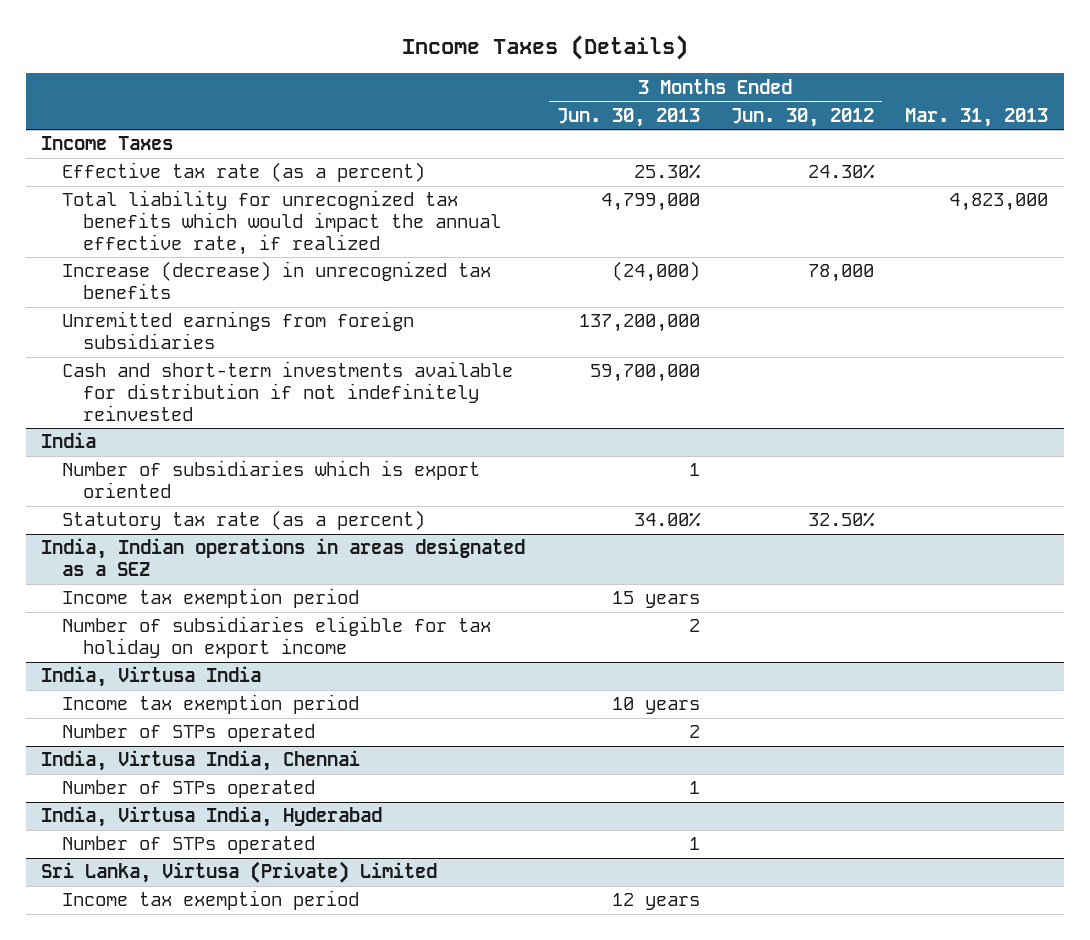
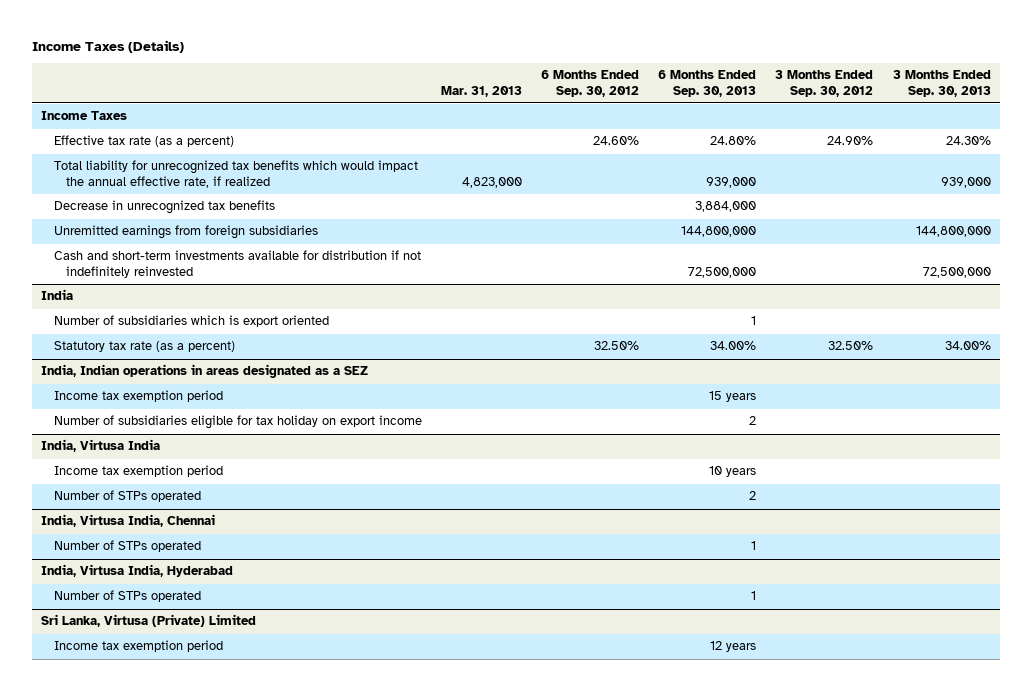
- | 3 Months Ended Jun. 30, 2013 | 3 Months Ended Jun. 30, 2012 | Mar. 31, 2013
+ | Mar. 31, 2013 | 6 Months Ended Sep. 30, 2012 | 6 Months Ended Sep. 30, 2013 | 3 Months Ended Sep. 30, 2012 | 3 Months Ended Sep. 30, 2013
- Increase (decrease) in unrecognized tax benefits | (24,000) | 78,000 |
+ Decrease in unrecognized tax benefits | | | 3,884,000 | |

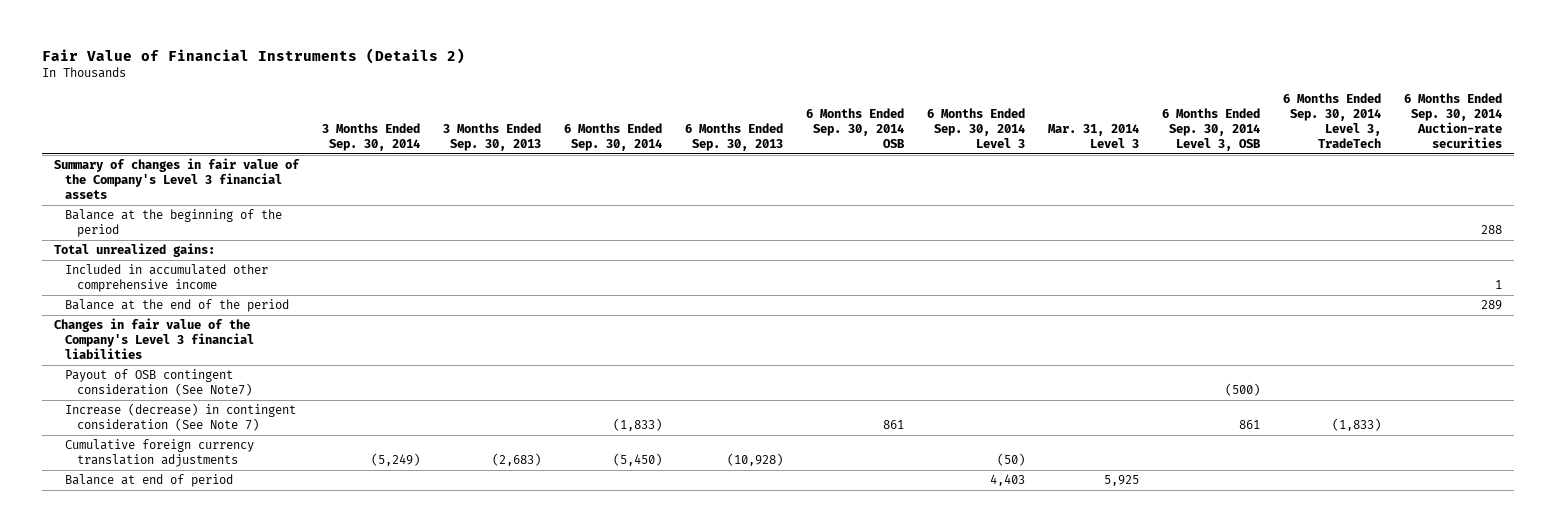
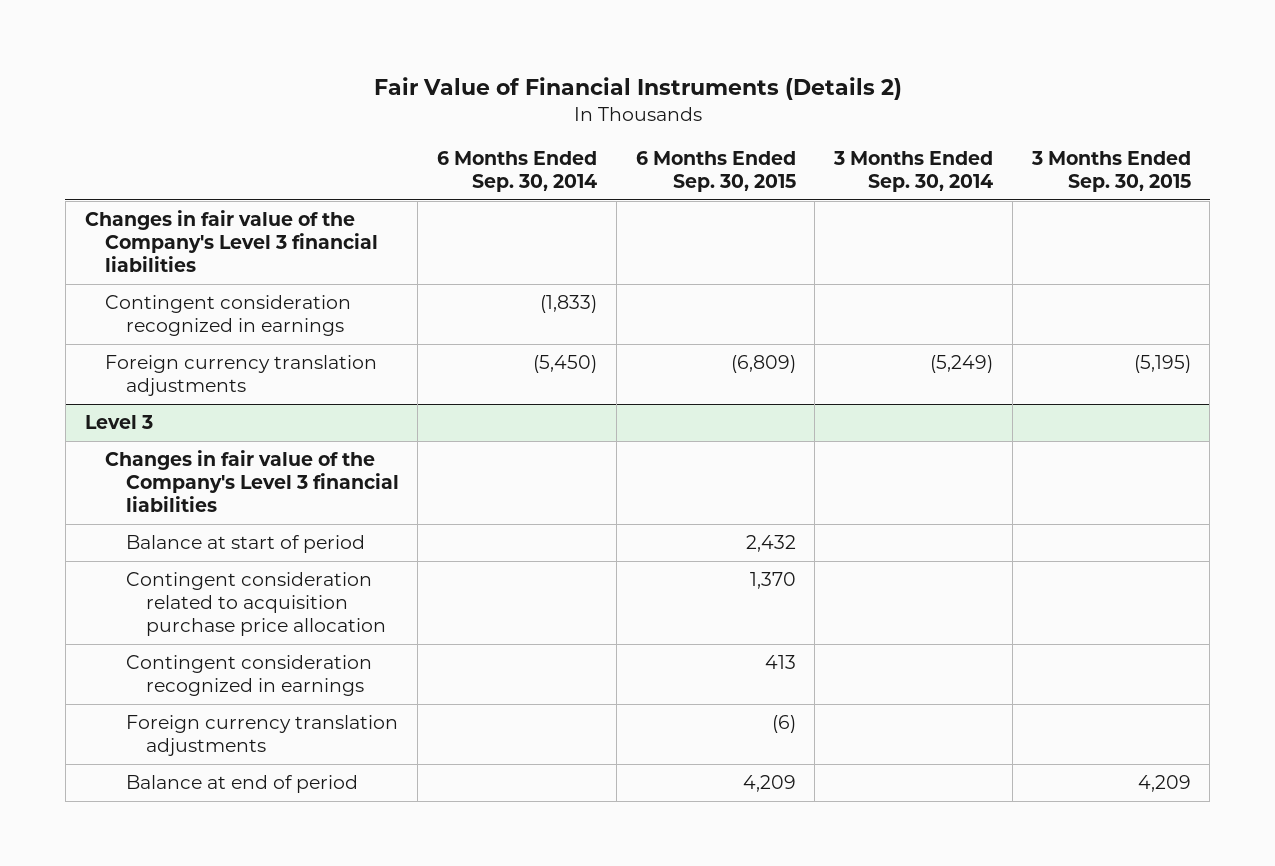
- | 3 Months Ended Sep. 30, 2014 | 3 Months Ended Sep. 30, 2013 | 6 Months Ended Sep. 30, 2014 | 6 Months Ended Sep. 30, 2013 | 6 Months Ended Sep. 30, 2014 OSB | 6 Months Ended Sep. 30, 2014 Level 3 | Mar. 31, 2014 Level 3 | 6 Months Ended Sep. 30, 2014 Level 3, OSB | 6 Months Ended Sep. 30, 2014 Level 3, TradeTech | 6 Months Ended Sep. 30, 2014 Auction-rate securities
+ | 6 Months Ended Sep. 30, 2014 | 6 Months Ended Sep. 30, 2015 | 3 Months Ended Sep. 30, 2014 | 3 Months Ended Sep. 30, 2015
- Summary of changes in fair value of the Company's Level 3 financial assets
- Balance at the beginning of the period | | | | | | | | | | 288
- Total unrealized gains:
- Included in accumulated other comprehensive income | | | | | | | | | | 1
- Balance at the end of the period | | | | | | | | | | 289
- Payout of OSB contingent consideration (See Note7) | | | | | | | | (500) | |
- Increase (decrease) in contingent consideration (See Note 7) | | | (1,833) | | 861 | | | 861 | (1,833) |
- Cumulative foreign currency translation adjustments | (5,249) | (2,683) | (5,450) | (10,928) | | (50) | | | |
- Balance at end of period | | | | | | 4,403 | 5,925 | | |
+ Contingent consideration recognized in earnings | (1,833) | | |
+ Foreign currency translation adjustments | (5,450) | (6,809) | (5,249) | (5,195)
+ Level 3
+ Changes in fair value of the Company's Level 3 financial liabilities
+ Balance at start of period | | 2,432 | |
+ Contingent consideration related to acquisition purchase price allocation | | 1,370 | |
+ Contingent consideration recognized in earnings | | 413 | |
+ Foreign currency translation adjustments | | (6) | |
+ Balance at end of period | | 4,209 | | 4,209

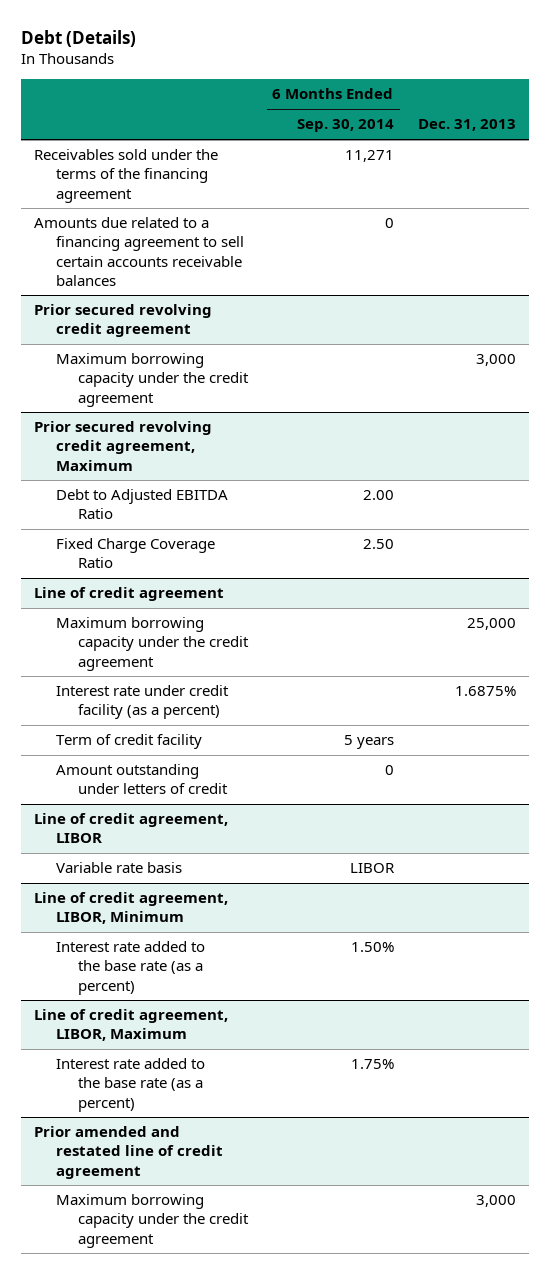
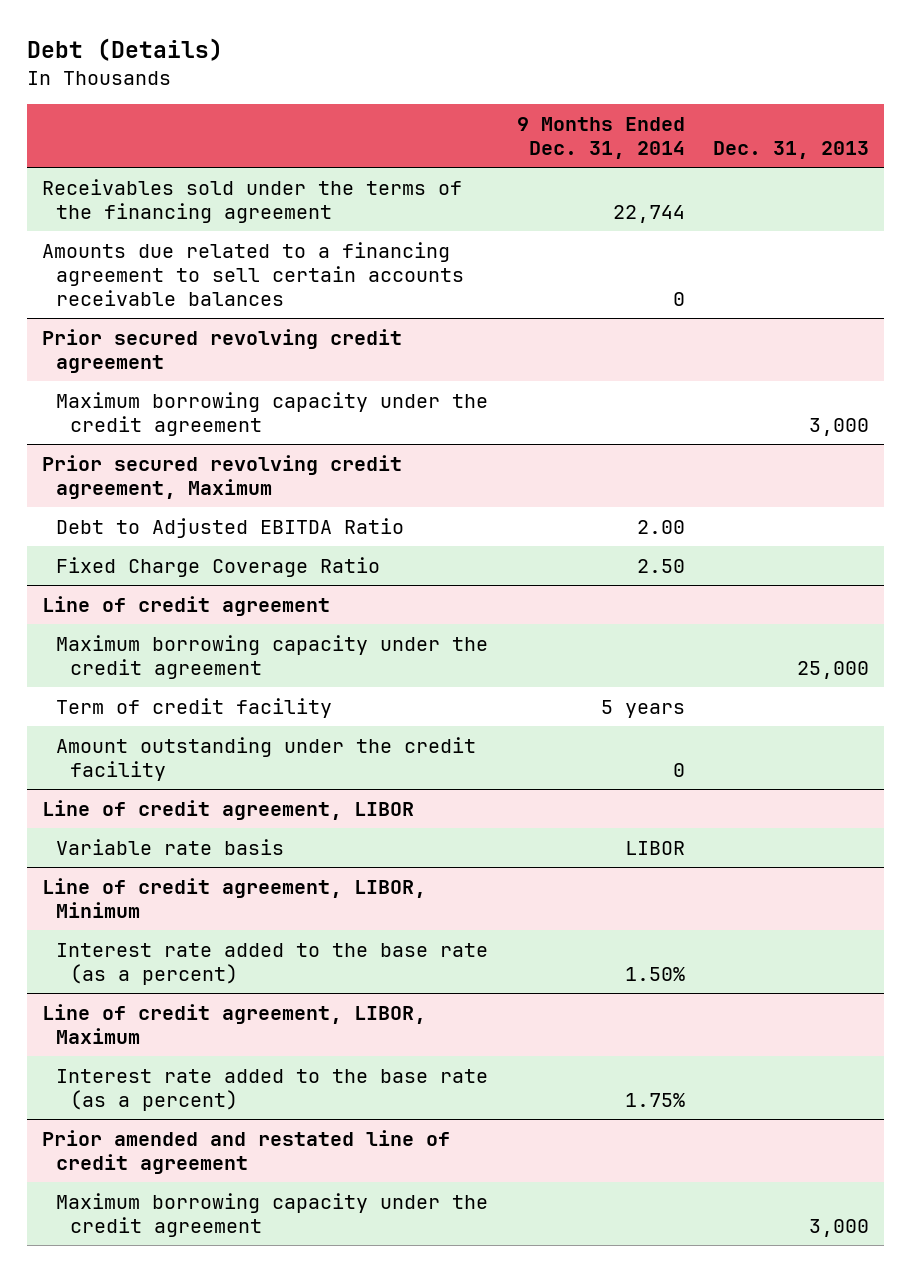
- | 6 Months Ended Sep. 30, 2014 | Dec. 31, 2013
+ | 9 Months Ended Dec. 31, 2014 | Dec. 31, 2013
@ Line of credit agreement
- Interest rate under credit facility (as a percent) | | 1.6875%
- Amount outstanding under letters of credit | 0 |
+ Amount outstanding under the credit facility | 0 |

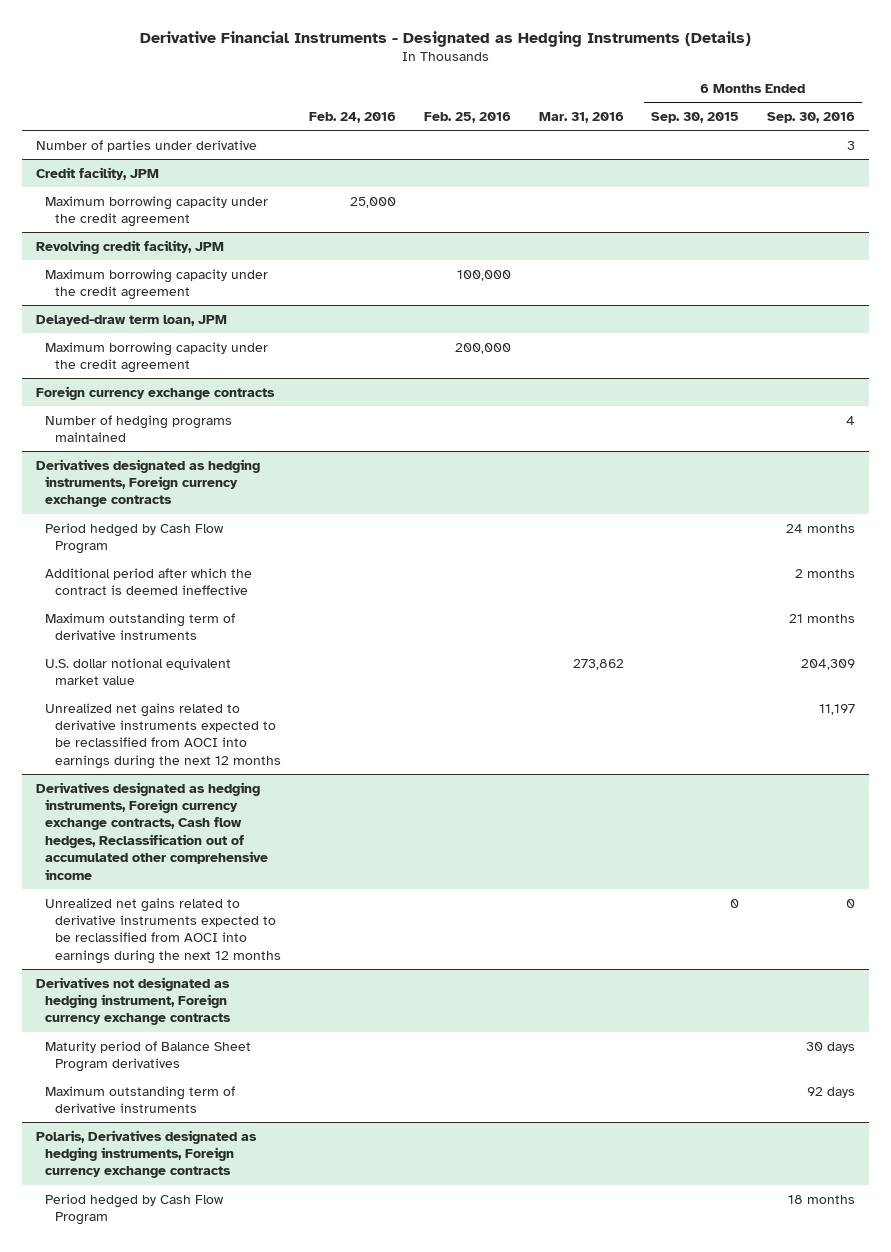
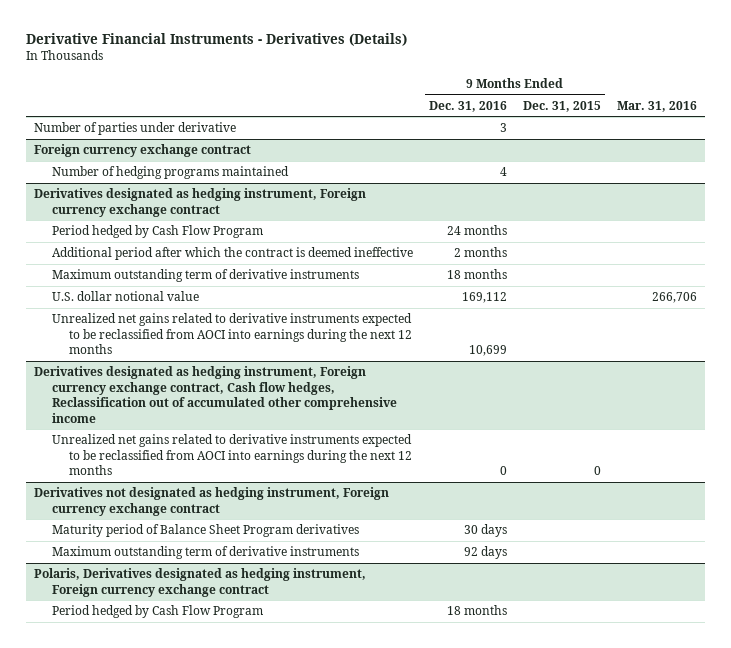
- Derivative Financial Instruments - Designated as Hedging Instruments (Details)
+ Derivative Financial Instruments - Derivatives (Details)
- | Feb. 24, 2016 | Feb. 25, 2016 | Mar. 31, 2016 | 6 Months Ended Sep. 30, 2015 | 6 Months Ended Sep. 30, 2016
+ | 9 Months Ended Dec. 31, 2016 | 9 Months Ended Dec. 31, 2015 | Mar. 31, 2016
- Credit facility, JPM
- Maximum borrowing capacity under the credit agreement | 25,000 | | | |
- Revolving credit facility, JPM
- Maximum borrowing capacity under the credit agreement | | 100,000 | | |
- Delayed-draw term loan, JPM
- Maximum borrowing capacity under the credit agreement | | 200,000 | | |
- Foreign currency exchange contracts
+ Foreign currency exchange contract
- Derivatives designated as hedging instruments, Foreign currency exchange contracts
+ Derivatives designated as hedging instrument, Foreign currency exchange contract
- U.S. dollar notional equivalent market value | | | 273,862 | | 204,309
+ U.S. dollar notional value | 169,112 | | 266,706
- Derivatives designated as hedging instruments, Foreign currency exchange contracts, Cash flow hedges, Reclassification out of accumulated other comprehensive income
+ Derivatives designated as hedging instrument, Foreign currency exchange contract, Cash flow hedges, Reclassification out of accumulated other comprehensive income
- Derivatives not designated as hedging instrument, Foreign currency exchange contracts
+ Derivatives not designated as hedging instrument, Foreign currency exchange contract
- Polaris, Derivatives designated as hedging instruments, Foreign currency exchange contracts
+ Polaris, Derivatives designated as hedging instrument, Foreign currency exchange contract

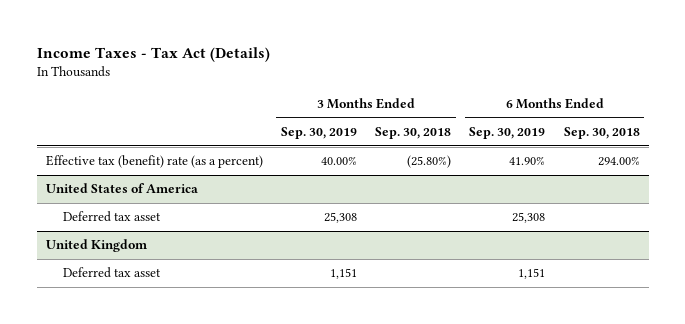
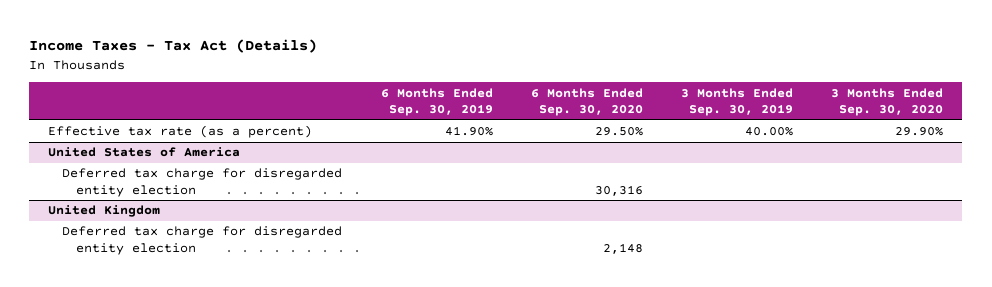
- | 3 Months Ended Sep. 30, 2019 | 3 Months Ended Sep. 30, 2018 | 6 Months Ended Sep. 30, 2019 | 6 Months Ended Sep. 30, 2018
+ | 6 Months Ended Sep. 30, 2019 | 6 Months Ended Sep. 30, 2020 | 3 Months Ended Sep. 30, 2019 | 3 Months Ended Sep. 30, 2020
- Effective tax (benefit) rate (as a percent) | 40.00% | (25.80%) | 41.90% | 294.00%
+ Effective tax rate (as a percent) | 41.90% | 29.50% | 40.00% | 29.90%
@ United States of America
- Deferred tax asset | 25,308 | | 25,308 |
+ Deferred tax charge for disregarded entity election | | 30,316 | |
@ United Kingdom
- Deferred tax asset | 1,151 | | 1,151 |
+ Deferred tax charge for disregarded entity election | | 2,148 | |

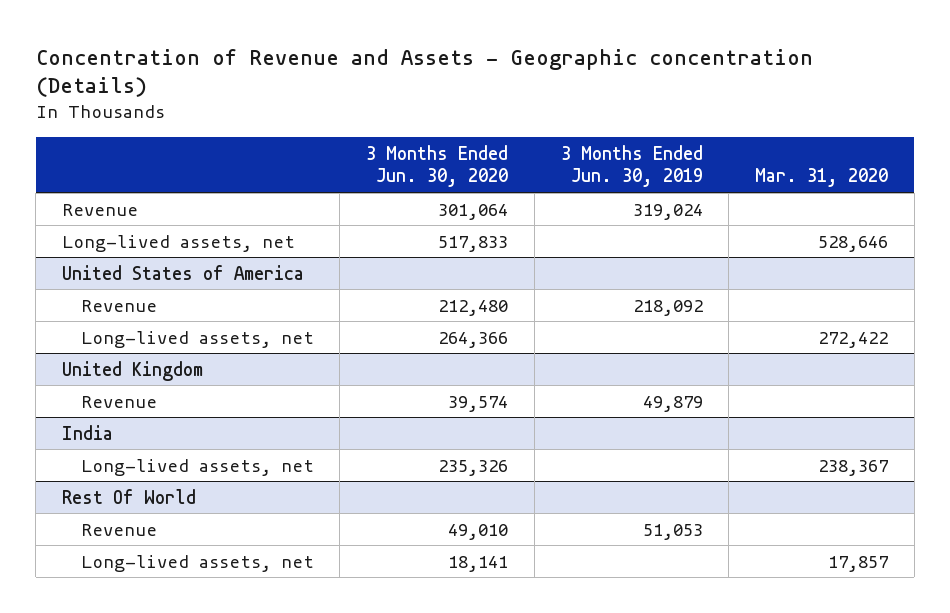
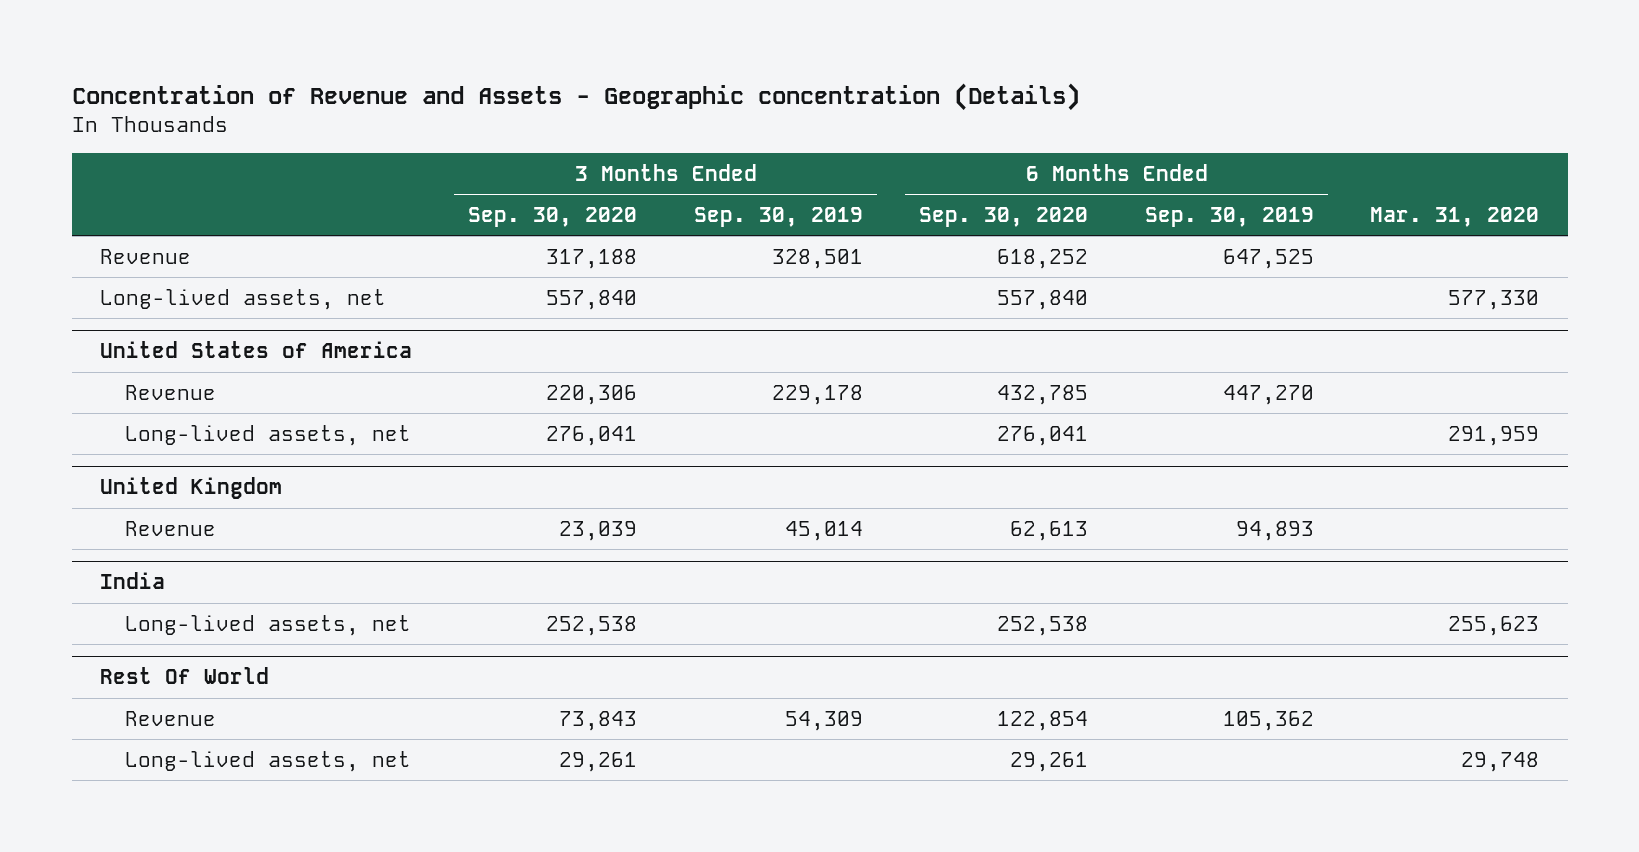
- | 3 Months Ended Jun. 30, 2020 | 3 Months Ended Jun. 30, 2019 | Mar. 31, 2020
+ | 3 Months Ended Sep. 30, 2020 | 3 Months Ended Sep. 30, 2019 | 6 Months Ended Sep. 30, 2020 | 6 Months Ended Sep. 30, 2019 | Mar. 31, 2020
- Long-lived assets, net | 517,833 | | 528,646
+ Long-lived assets, net | 557,840 | | 557,840 | | 577,330
@ United States of America
- Long-lived assets, net | 264,366 | | 272,422
+ Long-lived assets, net | 276,041 | | 276,041 | | 291,959
@ India
- Long-lived assets, net | 235,326 | | 238,367
+ Long-lived assets, net | 252,538 | | 252,538 | | 255,623
@ Rest Of World
- Long-lived assets, net | 18,141 | | 17,857
+ Long-lived assets, net | 29,261 | | 29,261 | | 29,748

